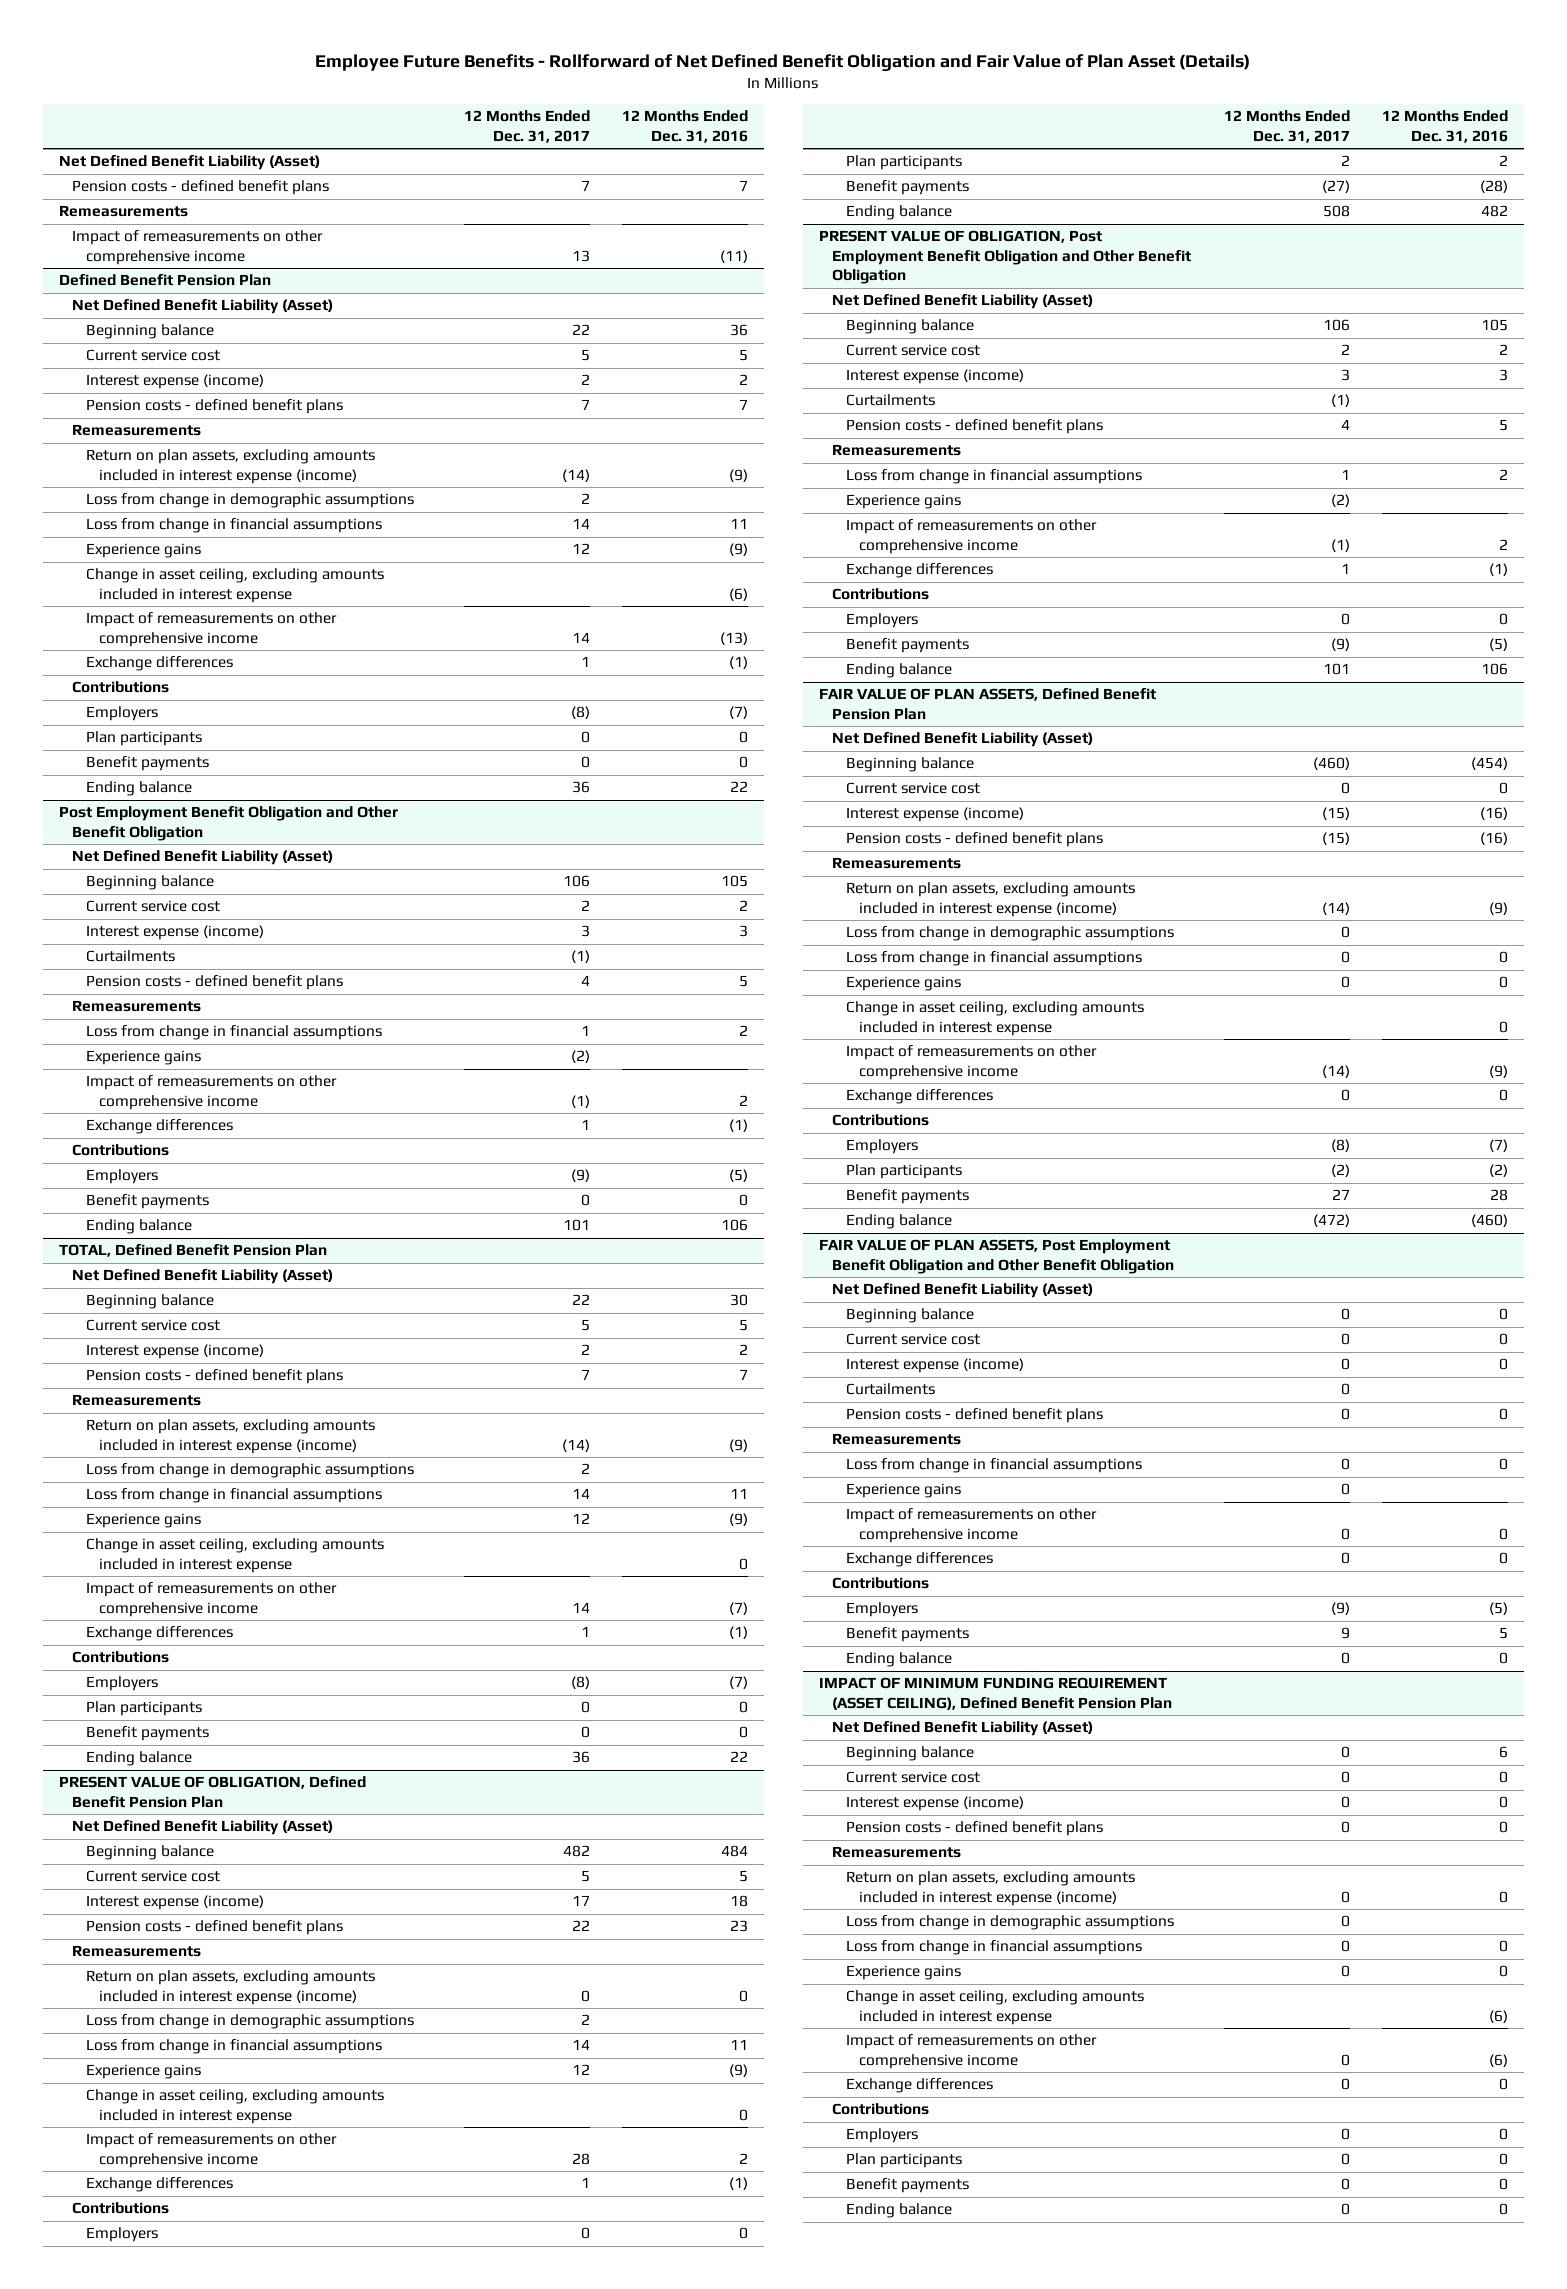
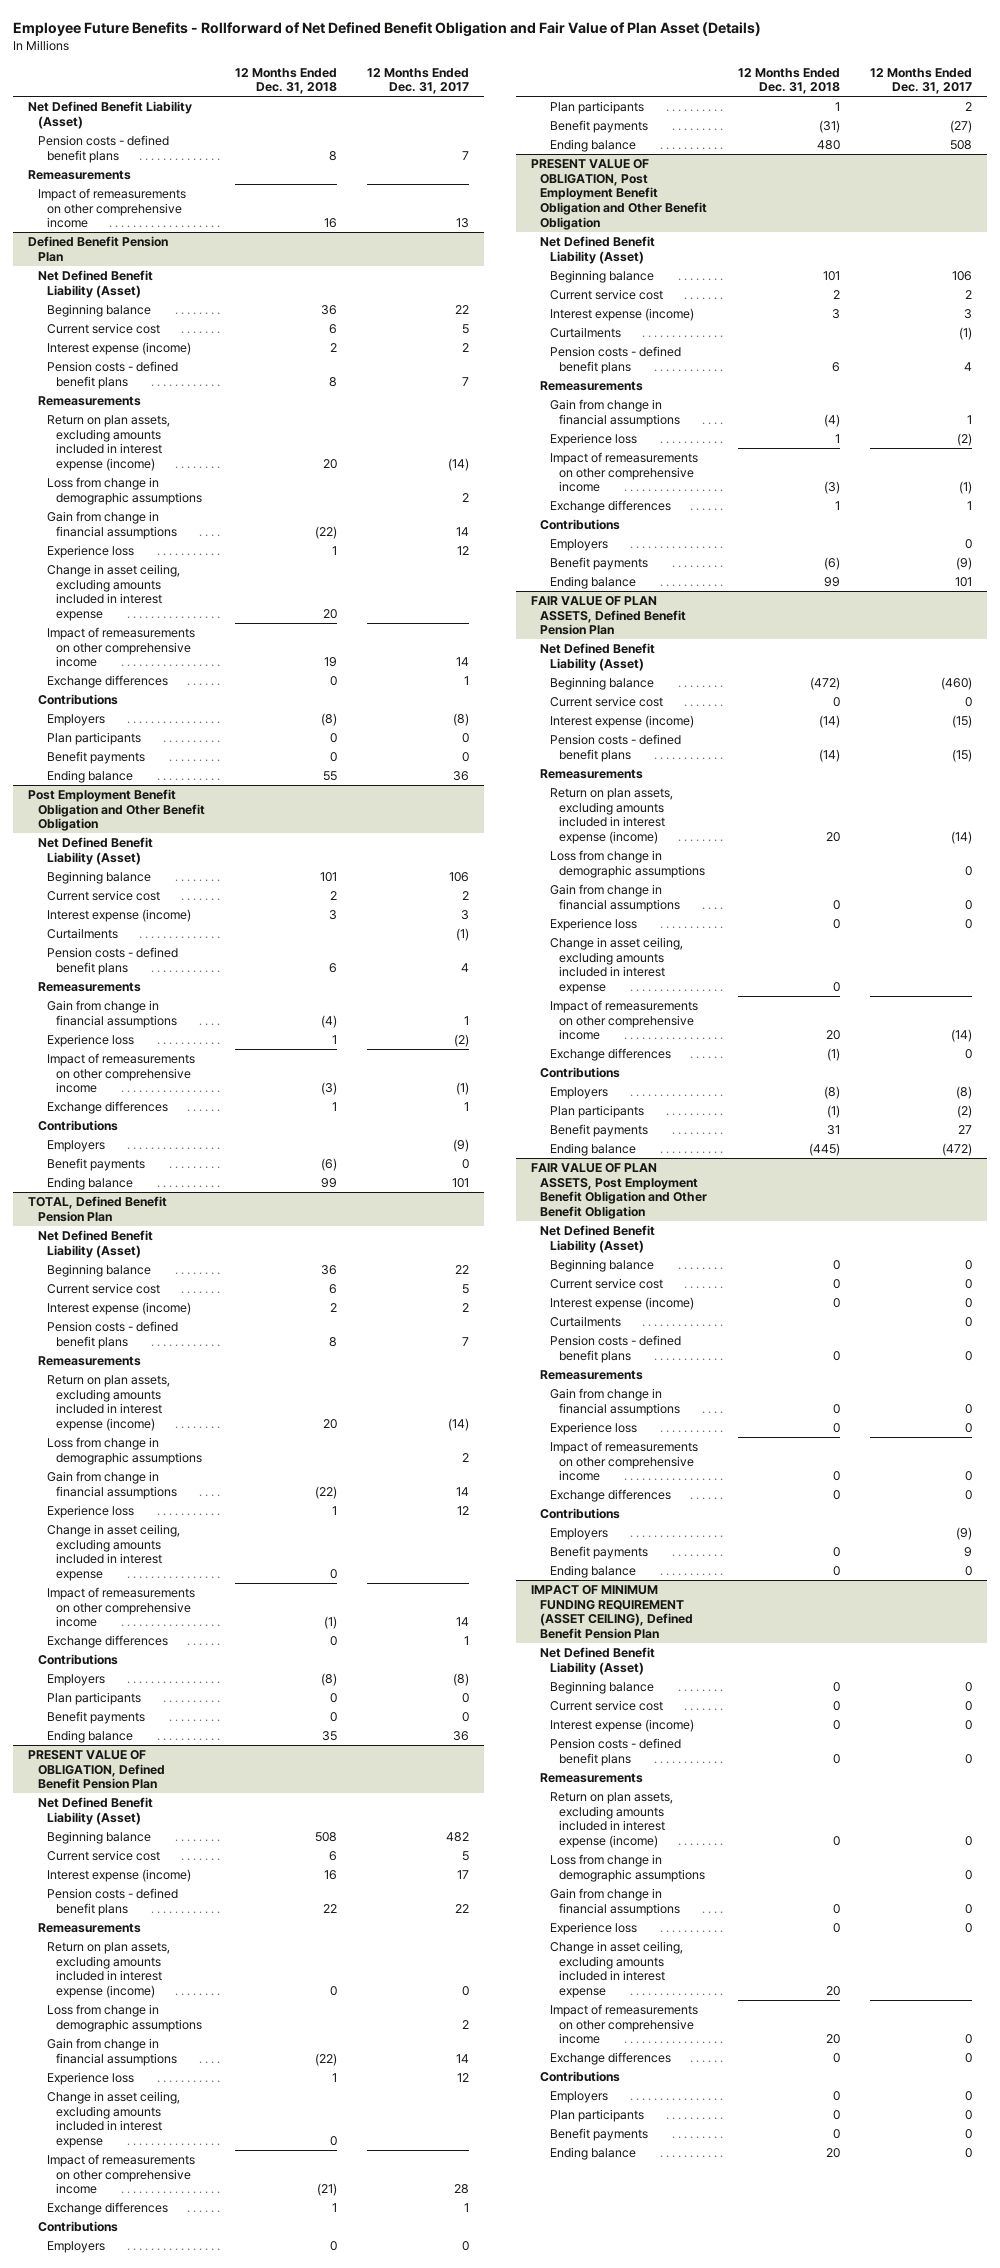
- | 12 Months Ended Dec. 31, 2017 | 12 Months Ended Dec. 31, 2016
+ | 12 Months Ended Dec. 31, 2018 | 12 Months Ended Dec. 31, 2017
@ Defined Benefit Pension Plan
- Loss from change in financial assumptions | 14 | 11
- Experience gains | 12 | (9)
+ Gain from change in financial assumptions | (22) | 14
+ Experience loss | 1 | 12
@ Post Employment Benefit Obligation and Other Benefit Obligation
- Loss from change in financial assumptions | 1 | 2
- Experience gains | (2) |
+ Gain from change in financial assumptions | (4) | 1
+ Experience loss | 1 | (2)
@ TOTAL, Defined Benefit Pension Plan
- Loss from change in financial assumptions | 14 | 11
- Experience gains | 12 | (9)
+ Gain from change in financial assumptions | (22) | 14
+ Experience loss | 1 | 12
@ PRESENT VALUE OF OBLIGATION, Defined Benefit Pension Plan
- Loss from change in financial assumptions | 14 | 11
- Experience gains | 12 | (9)
+ Gain from change in financial assumptions | (22) | 14
+ Experience loss | 1 | 12
@ PRESENT VALUE OF OBLIGATION, Post Employment Benefit Obligation and Other Benefit Obligation
- Loss from change in financial assumptions | 1 | 2
- Experience gains | (2) |
+ Gain from change in financial assumptions | (4) | 1
+ Experience loss | 1 | (2)
@ FAIR VALUE OF PLAN ASSETS, Defined Benefit Pension Plan
- Loss from change in financial assumptions | 0 | 0
- Experience gains | 0 | 0
+ Gain from change in financial assumptions | 0 | 0
+ Experience loss | 0 | 0
@ FAIR VALUE OF PLAN ASSETS, Post Employment Benefit Obligation and Other Benefit Obligation
- Loss from change in financial assumptions | 0 | 0
- Experience gains | 0 |
+ Gain from change in financial assumptions | 0 | 0
+ Experience loss | 0 | 0
@ IMPACT OF MINIMUM FUNDING REQUIREMENT (ASSET CEILING), Defined Benefit Pension Plan
- Loss from change in financial assumptions | 0 | 0
- Experience gains | 0 | 0
+ Gain from change in financial assumptions | 0 | 0
+ Experience loss | 0 | 0

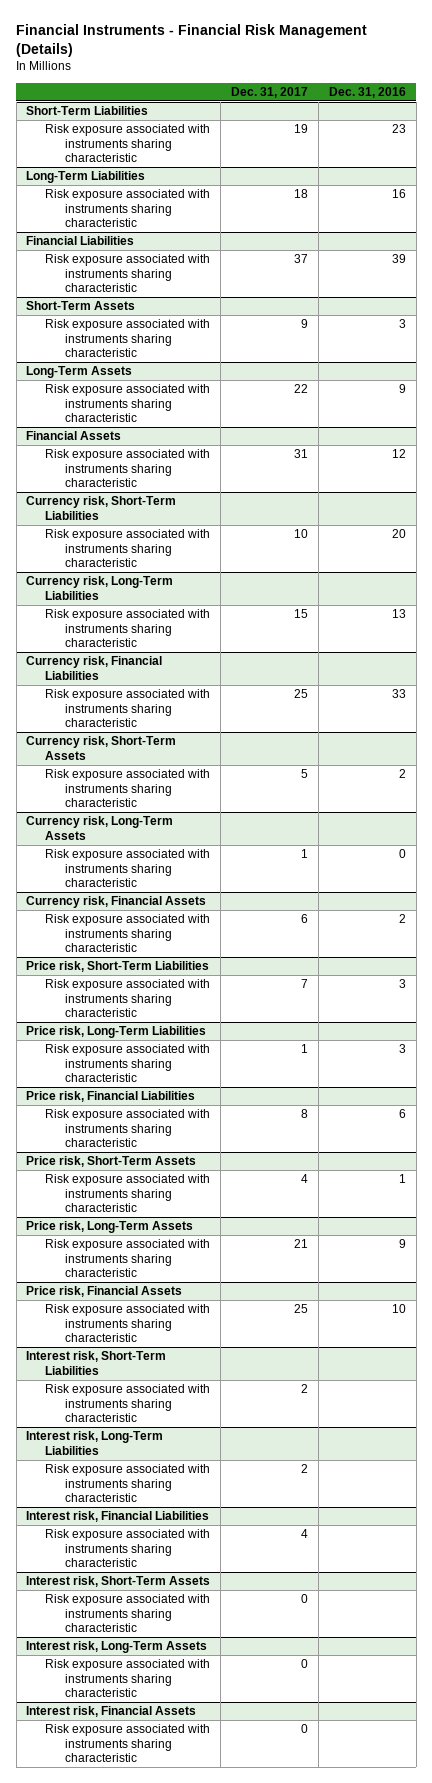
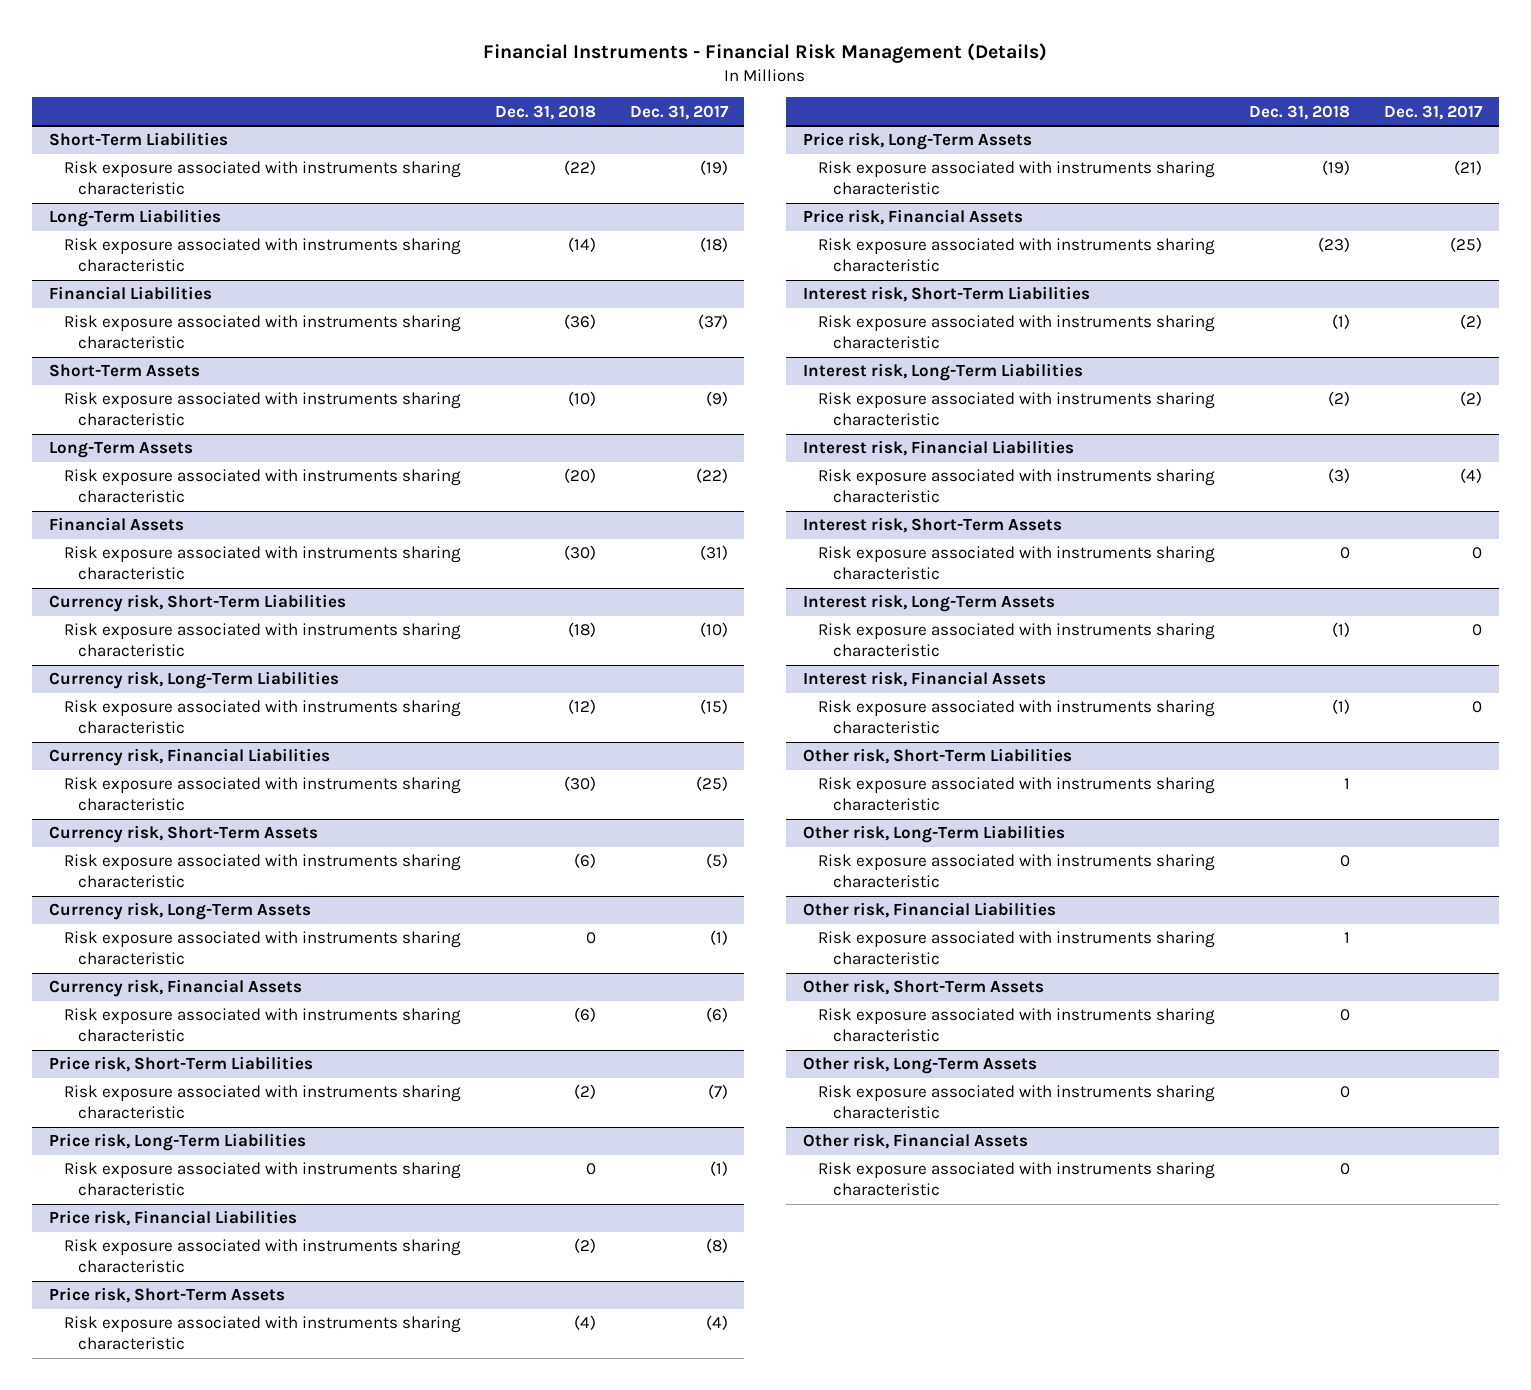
- | Dec. 31, 2017 | Dec. 31, 2016
+ | Dec. 31, 2018 | Dec. 31, 2017
@ Short-Term Liabilities
- Risk exposure associated with instruments sharing characteristic | 19 | 23
+ Risk exposure associated with instruments sharing characteristic | (22) | (19)
@ Long-Term Liabilities
- Risk exposure associated with instruments sharing characteristic | 18 | 16
+ Risk exposure associated with instruments sharing characteristic | (14) | (18)
@ Financial Liabilities
- Risk exposure associated with instruments sharing characteristic | 37 | 39
+ Risk exposure associated with instruments sharing characteristic | (36) | (37)
@ Short-Term Assets
- Risk exposure associated with instruments sharing characteristic | 9 | 3
+ Risk exposure associated with instruments sharing characteristic | (10) | (9)
@ Long-Term Assets
- Risk exposure associated with instruments sharing characteristic | 22 | 9
+ Risk exposure associated with instruments sharing characteristic | (20) | (22)
@ Financial Assets
- Risk exposure associated with instruments sharing characteristic | 31 | 12
+ Risk exposure associated with instruments sharing characteristic | (30) | (31)
@ Currency risk, Short-Term Liabilities
- Risk exposure associated with instruments sharing characteristic | 10 | 20
+ Risk exposure associated with instruments sharing characteristic | (18) | (10)
@ Currency risk, Long-Term Liabilities
- Risk exposure associated with instruments sharing characteristic | 15 | 13
+ Risk exposure associated with instruments sharing characteristic | (12) | (15)
@ Currency risk, Financial Liabilities
- Risk exposure associated with instruments sharing characteristic | 25 | 33
+ Risk exposure associated with instruments sharing characteristic | (30) | (25)
@ Currency risk, Short-Term Assets
- Risk exposure associated with instruments sharing characteristic | 5 | 2
+ Risk exposure associated with instruments sharing characteristic | (6) | (5)
@ Currency risk, Long-Term Assets
- Risk exposure associated with instruments sharing characteristic | 1 | 0
+ Risk exposure associated with instruments sharing characteristic | 0 | (1)
@ Currency risk, Financial Assets
- Risk exposure associated with instruments sharing characteristic | 6 | 2
+ Risk exposure associated with instruments sharing characteristic | (6) | (6)
@ Price risk, Short-Term Liabilities
- Risk exposure associated with instruments sharing characteristic | 7 | 3
+ Risk exposure associated with instruments sharing characteristic | (2) | (7)
@ Price risk, Long-Term Liabilities
- Risk exposure associated with instruments sharing characteristic | 1 | 3
+ Risk exposure associated with instruments sharing characteristic | 0 | (1)
@ Price risk, Financial Liabilities
- Risk exposure associated with instruments sharing characteristic | 8 | 6
+ Risk exposure associated with instruments sharing characteristic | (2) | (8)
@ Price risk, Short-Term Assets
- Risk exposure associated with instruments sharing characteristic | 4 | 1
+ Risk exposure associated with instruments sharing characteristic | (4) | (4)
@ Price risk, Long-Term Assets
- Risk exposure associated with instruments sharing characteristic | 21 | 9
+ Risk exposure associated with instruments sharing characteristic | (19) | (21)
@ Price risk, Financial Assets
- Risk exposure associated with instruments sharing characteristic | 25 | 10
+ Risk exposure associated with instruments sharing characteristic | (23) | (25)
@ Interest risk, Short-Term Liabilities
- Risk exposure associated with instruments sharing characteristic | 2 |
+ Risk exposure associated with instruments sharing characteristic | (1) | (2)
@ Interest risk, Long-Term Liabilities
- Risk exposure associated with instruments sharing characteristic | 2 |
+ Risk exposure associated with instruments sharing characteristic | (2) | (2)
@ Interest risk, Financial Liabilities
- Risk exposure associated with instruments sharing characteristic | 4 |
+ Risk exposure associated with instruments sharing characteristic | (3) | (4)
+ Other risk, Short-Term Liabilities
+ Risk exposure associated with instruments sharing characteristic | 1 |
+ Other risk, Long-Term Liabilities
+ Risk exposure associated with instruments sharing characteristic | 0 |
+ Other risk, Financial Liabilities
+ Risk exposure associated with instruments sharing characteristic | 1 |
+ Other risk, Short-Term Assets
+ Risk exposure associated with instruments sharing characteristic | 0 |
+ Other risk, Long-Term Assets
+ Risk exposure associated with instruments sharing characteristic | 0 |
+ Other risk, Financial Assets
+ Risk exposure associated with instruments sharing characteristic | 0 |

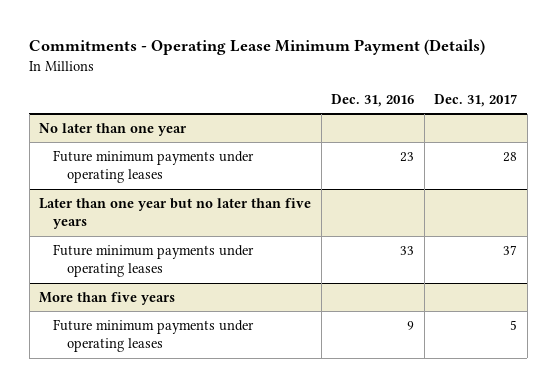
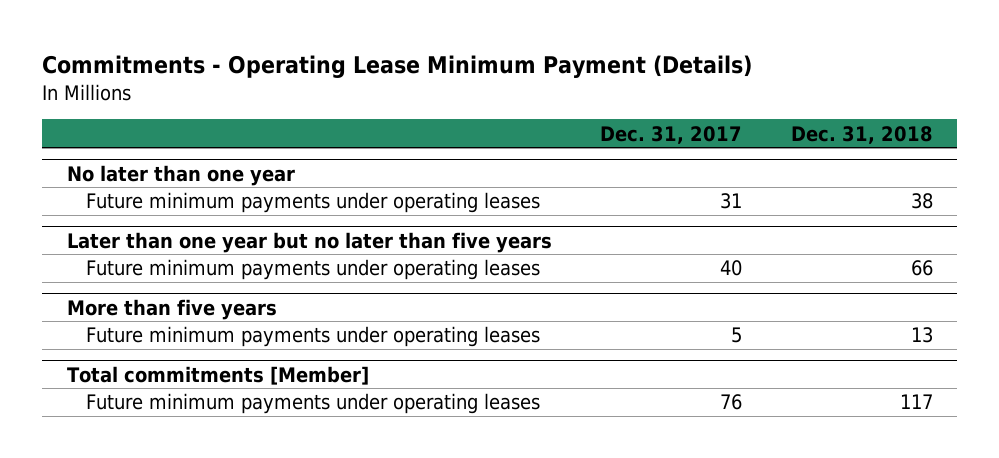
- | Dec. 31, 2016 | Dec. 31, 2017
+ | Dec. 31, 2017 | Dec. 31, 2018
@ No later than one year
- Future minimum payments under operating leases | 23 | 28
+ Future minimum payments under operating leases | 31 | 38
@ Later than one year but no later than five years
- Future minimum payments under operating leases | 33 | 37
+ Future minimum payments under operating leases | 40 | 66
+ Total commitments [Member]
+ Future minimum payments under operating leases | 76 | 117

